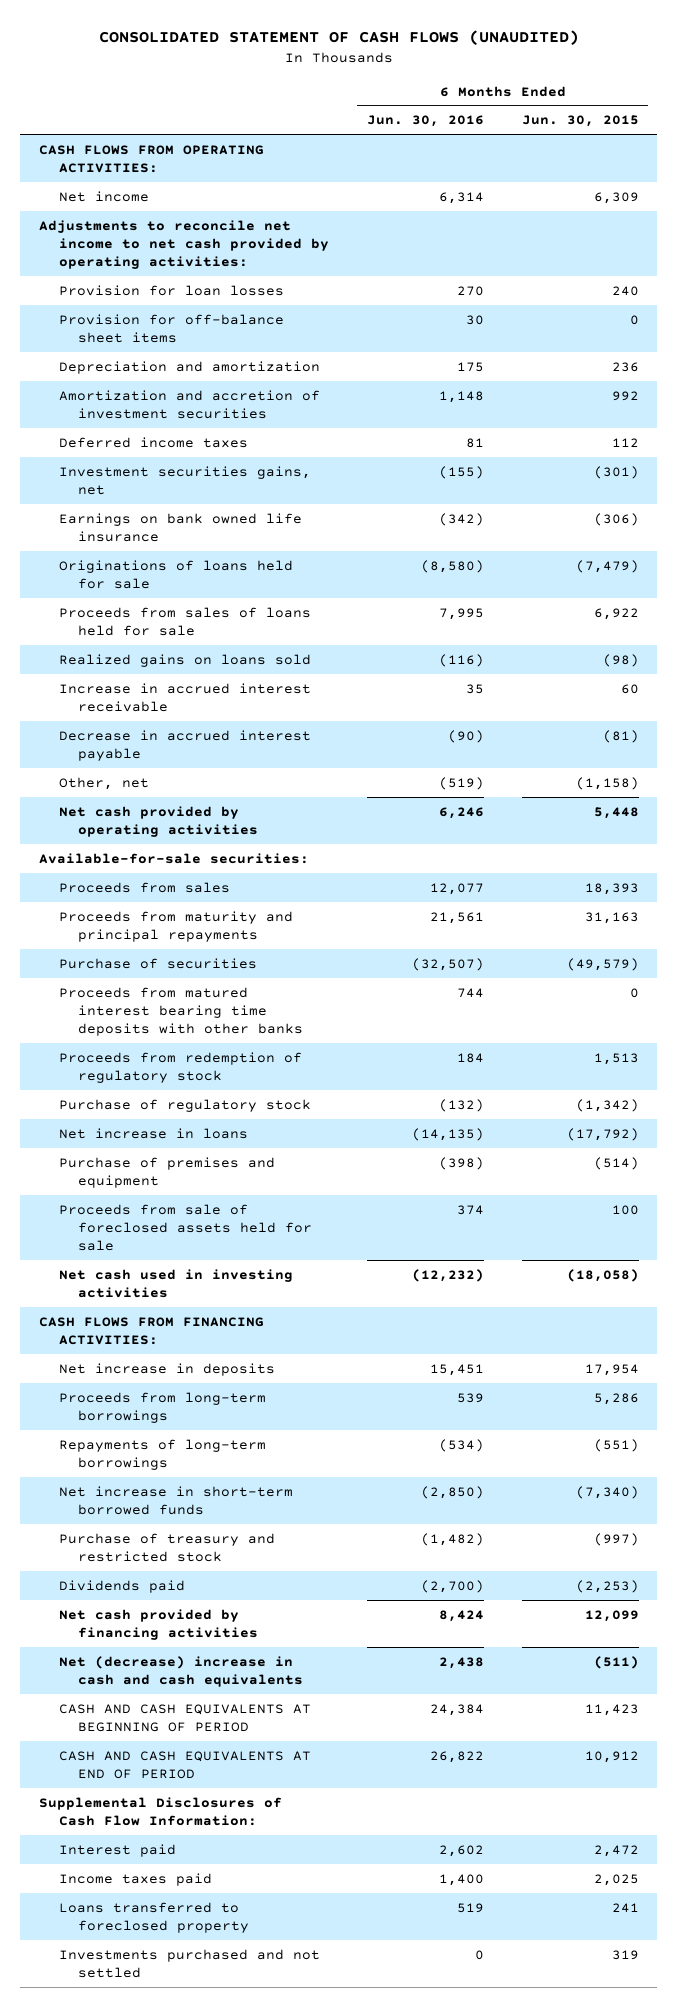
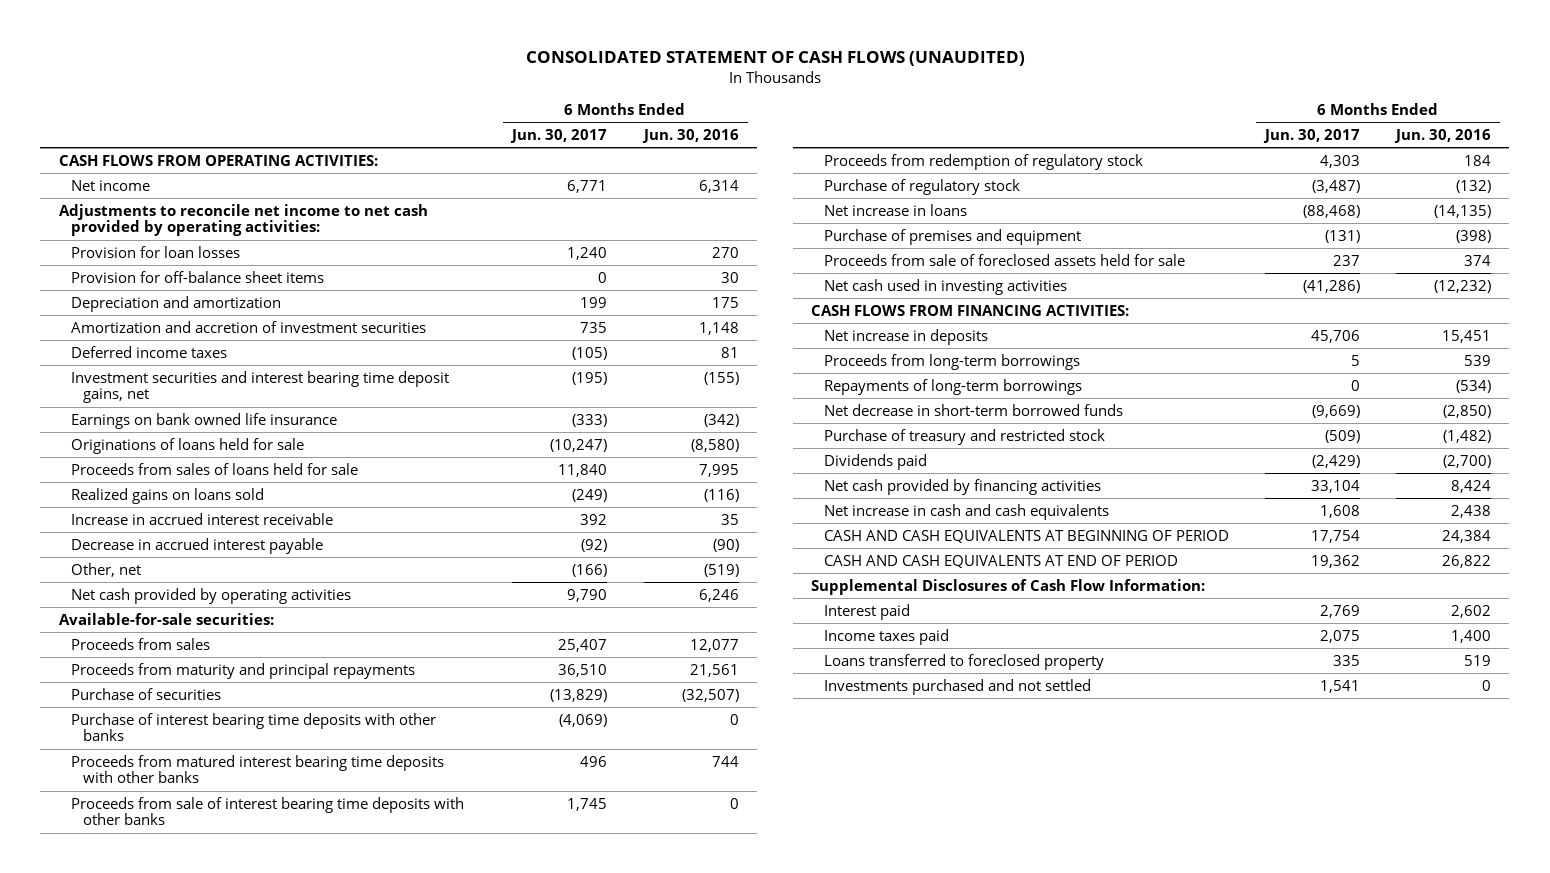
- | 6 Months Ended Jun. 30, 2016 | 6 Months Ended Jun. 30, 2015
+ | 6 Months Ended Jun. 30, 2017 | 6 Months Ended Jun. 30, 2016
- Investment securities gains, net | (155) | (301)
+ Investment securities and interest bearing time deposit gains, net | (195) | (155)
+ Purchase of interest bearing time deposits with other banks | (4,069) | 0
+ Proceeds from sale of interest bearing time deposits with other banks | 1,745 | 0
- Net increase in short-term borrowed funds | (2,850) | (7,340)
+ Net decrease in short-term borrowed funds | (9,669) | (2,850)
- Net (decrease) increase in cash and cash equivalents | 2,438 | (511)
+ Net increase in cash and cash equivalents | 1,608 | 2,438

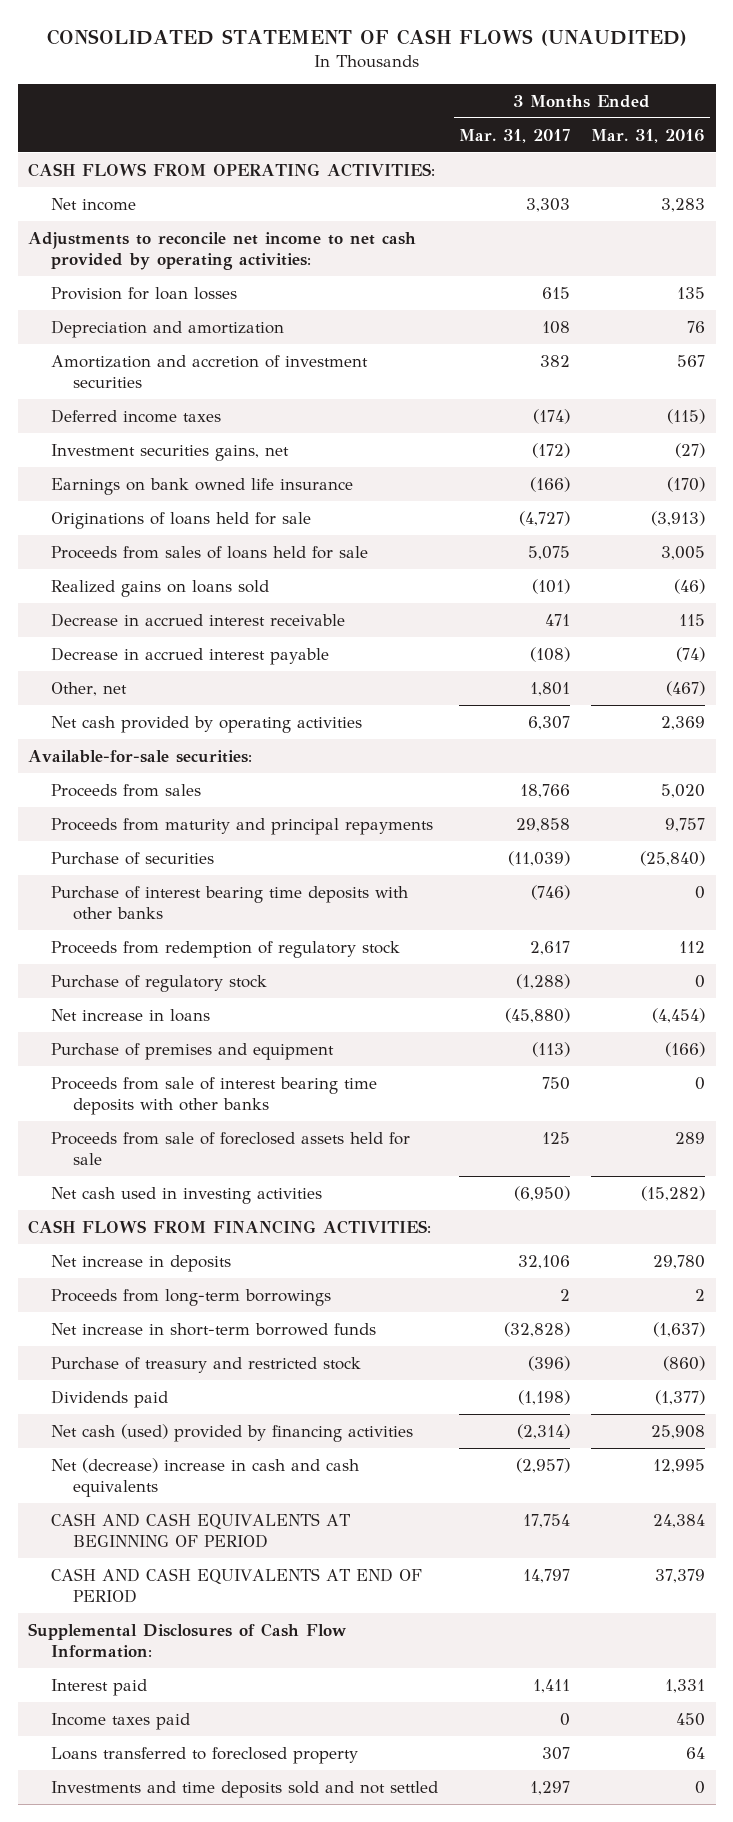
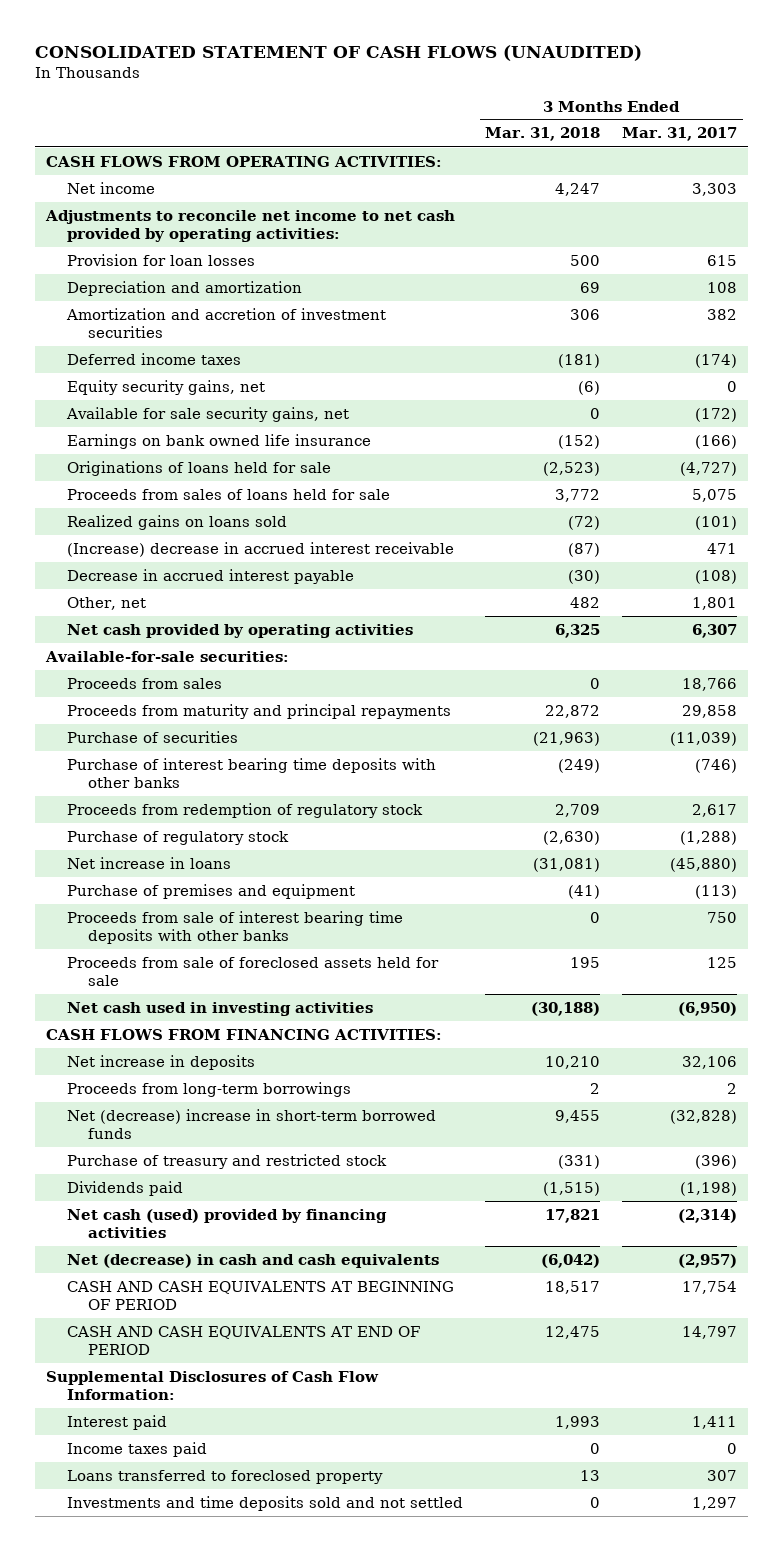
- | 3 Months Ended Mar. 31, 2017 | 3 Months Ended Mar. 31, 2016
+ | 3 Months Ended Mar. 31, 2018 | 3 Months Ended Mar. 31, 2017
- Investment securities gains, net | (172) | (27)
+ Equity security gains, net | (6) | 0
+ Available for sale security gains, net | 0 | (172)
- Decrease in accrued interest receivable | 471 | 115
+ (Increase) decrease in accrued interest receivable | (87) | 471
- Net increase in short-term borrowed funds | (32,828) | (1,637)
+ Net (decrease) increase in short-term borrowed funds | 9,455 | (32,828)
- Net (decrease) increase in cash and cash equivalents | (2,957) | 12,995
+ Net (decrease) in cash and cash equivalents | (6,042) | (2,957)

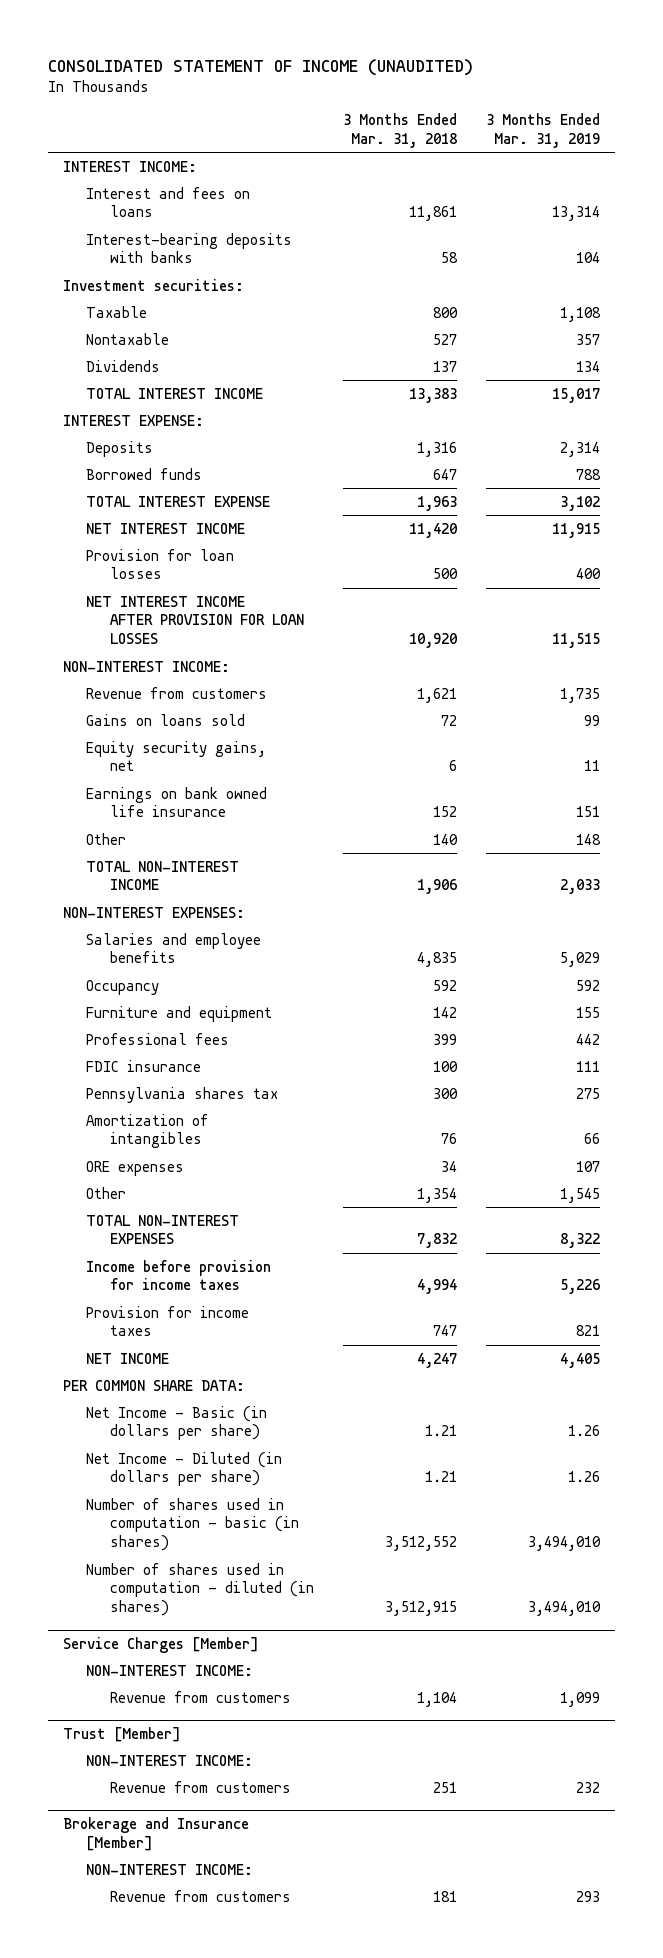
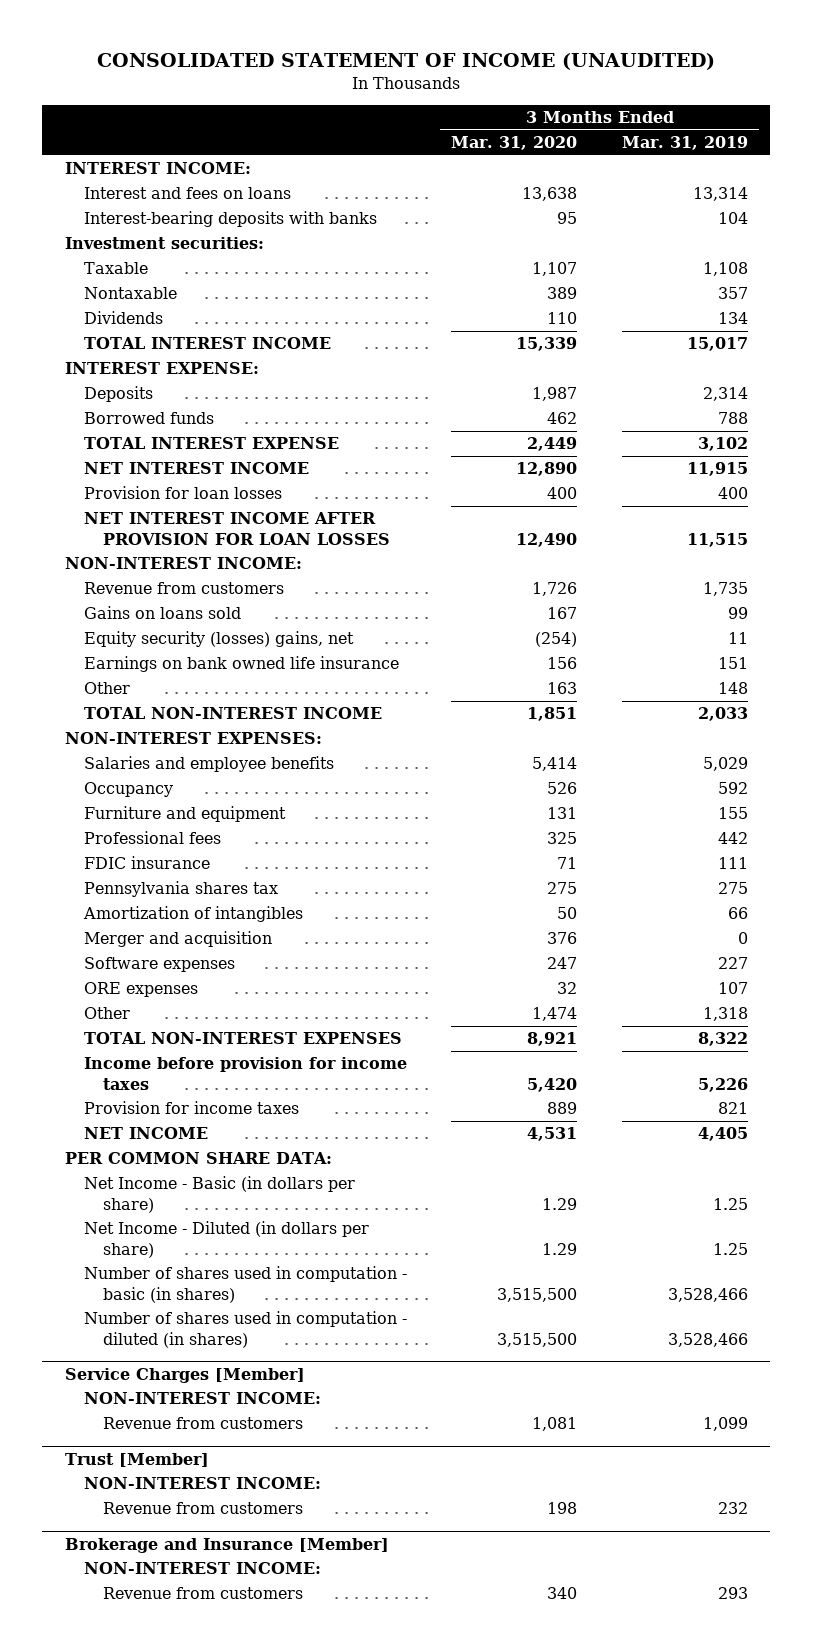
- | 3 Months Ended Mar. 31, 2018 | 3 Months Ended Mar. 31, 2019
+ | 3 Months Ended Mar. 31, 2020 | 3 Months Ended Mar. 31, 2019
- Equity security gains, net | 6 | 11
+ Equity security (losses) gains, net | (254) | 11
+ Merger and acquisition | 376 | 0
+ Software expenses | 247 | 227
- Other | 1,354 | 1,545
+ Other | 1,474 | 1,318
- Net Income - Basic (in dollars per share) | 1.21 | 1.26
- Net Income - Diluted (in dollars per share) | 1.21 | 1.26
- Number of shares used in computation - basic (in shares) | 3,512,552 | 3,494,010
- Number of shares used in computation - diluted (in shares) | 3,512,915 | 3,494,010
+ Net Income - Basic (in dollars per share) | 1.29 | 1.25
+ Net Income - Diluted (in dollars per share) | 1.29 | 1.25
+ Number of shares used in computation - basic (in shares) | 3,515,500 | 3,528,466
+ Number of shares used in computation - diluted (in shares) | 3,515,500 | 3,528,466

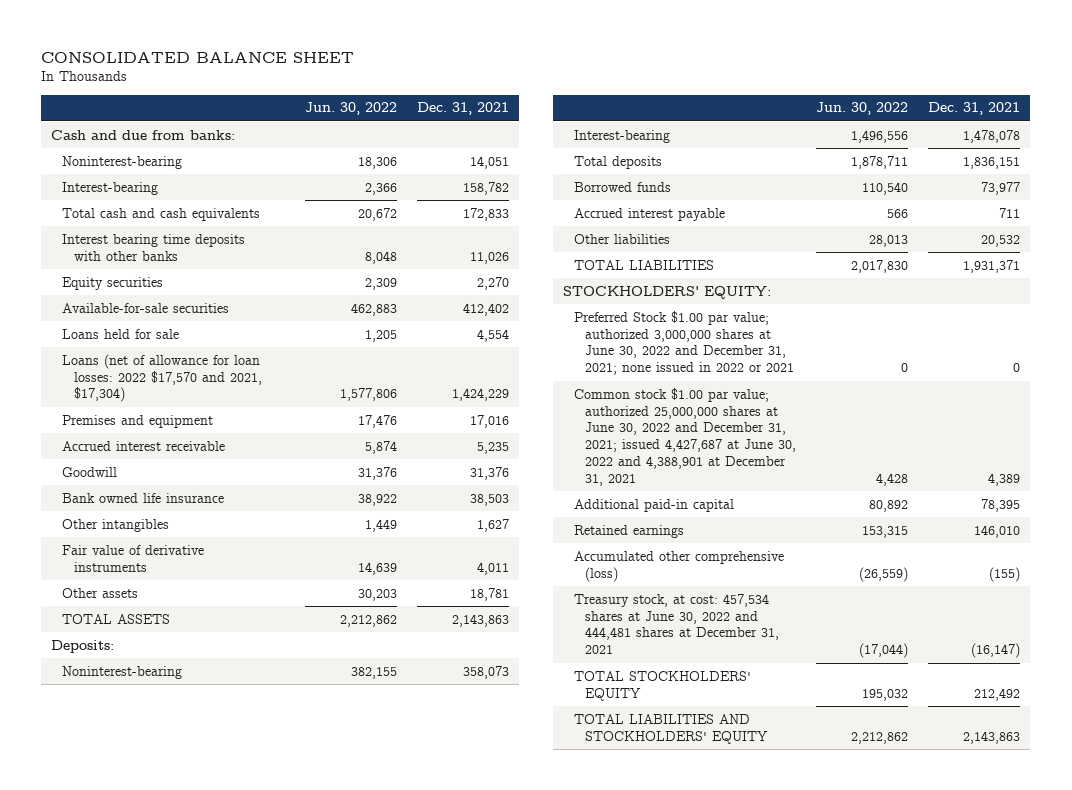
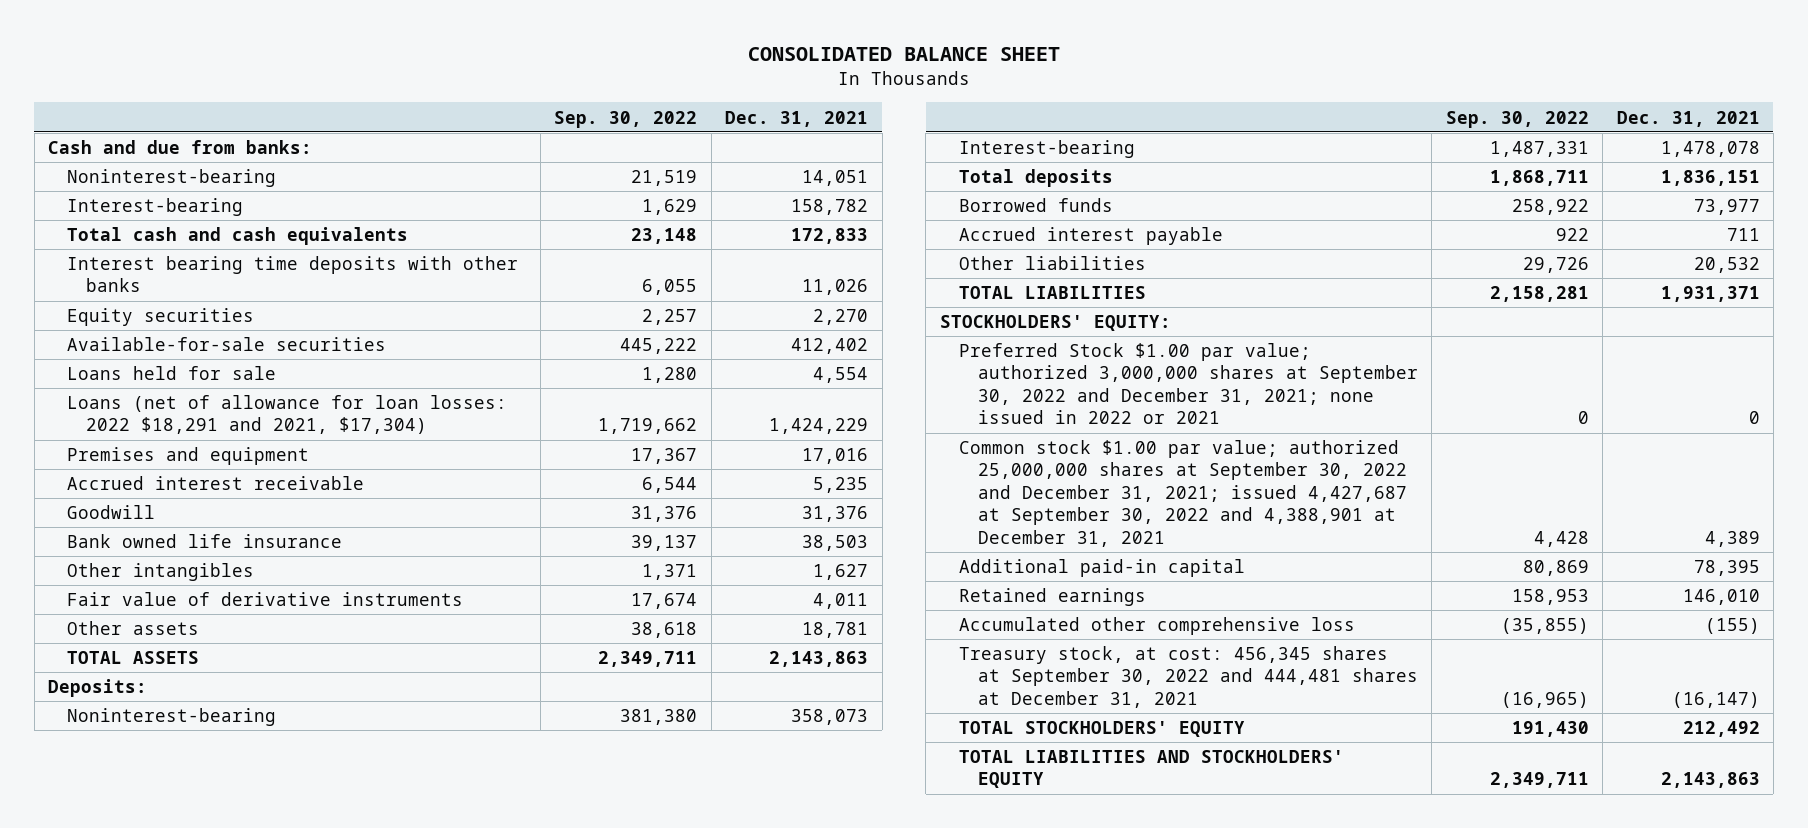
- | Jun. 30, 2022 | Dec. 31, 2021
+ | Sep. 30, 2022 | Dec. 31, 2021
- Loans (net of allowance for loan losses: 2022 $17,570 and 2021, $17,304) | 1,577,806 | 1,424,229
+ Loans (net of allowance for loan losses: 2022 $18,291 and 2021, $17,304) | 1,719,662 | 1,424,229
- Preferred Stock $1.00 par value; authorized 3,000,000 shares at June 30, 2022 and December 31, 2021; none issued in 2022 or 2021 | 0 | 0
- Common stock $1.00 par value; authorized 25,000,000 shares at June 30, 2022 and December 31, 2021; issued 4,427,687 at June 30, 2022 and 4,388,901 at December 31, 2021 | 4,428 | 4,389
+ Preferred Stock $1.00 par value; authorized 3,000,000 shares at September 30, 2022 and December 31, 2021; none issued in 2022 or 2021 | 0 | 0
+ Common stock $1.00 par value; authorized 25,000,000 shares at September 30, 2022 and December 31, 2021; issued 4,427,687 at September 30, 2022 and 4,388,901 at December 31, 2021 | 4,428 | 4,389
- Accumulated other comprehensive (loss) | (26,559) | (155)
- Treasury stock, at cost: 457,534 shares at June 30, 2022 and 444,481 shares at December 31, 2021 | (17,044) | (16,147)
+ Accumulated other comprehensive loss | (35,855) | (155)
+ Treasury stock, at cost: 456,345 shares at September 30, 2022 and 444,481 shares at December 31, 2021 | (16,965) | (16,147)

